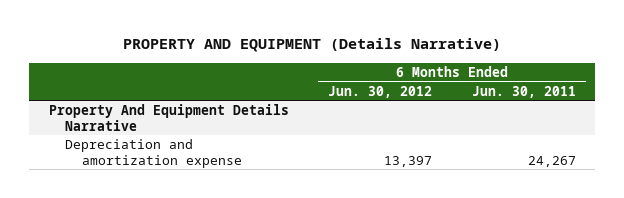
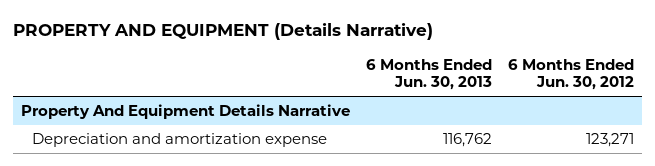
- | 6 Months Ended Jun. 30, 2012 | 6 Months Ended Jun. 30, 2011
+ | 6 Months Ended Jun. 30, 2013 | 6 Months Ended Jun. 30, 2012
- Depreciation and amortization expense | 13,397 | 24,267
+ Depreciation and amortization expense | 116,762 | 123,271

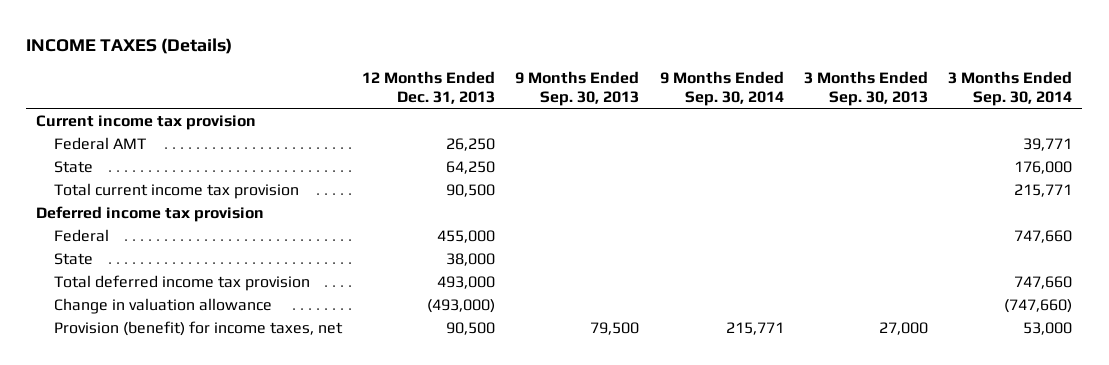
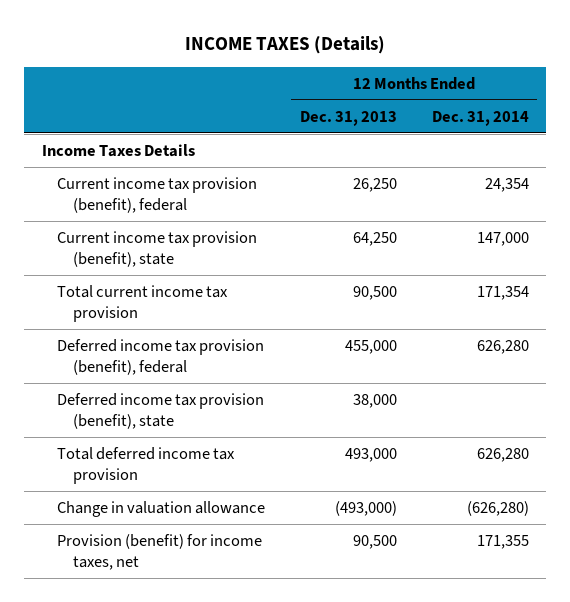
- | 12 Months Ended Dec. 31, 2013 | 9 Months Ended Sep. 30, 2013 | 9 Months Ended Sep. 30, 2014 | 3 Months Ended Sep. 30, 2013 | 3 Months Ended Sep. 30, 2014
+ | 12 Months Ended Dec. 31, 2013 | 12 Months Ended Dec. 31, 2014
- Current income tax provision
- Federal AMT | 26,250 | | | | 39,771
- State | 64,250 | | | | 176,000
+ Income Taxes Details
+ Current income tax provision (benefit), federal | 26,250 | 24,354
+ Current income tax provision (benefit), state | 64,250 | 147,000
- Deferred income tax provision
- Federal | 455,000 | | | | 747,660
- State | 38,000 | | | |
+ Deferred income tax provision (benefit), federal | 455,000 | 626,280
+ Deferred income tax provision (benefit), state | 38,000 |

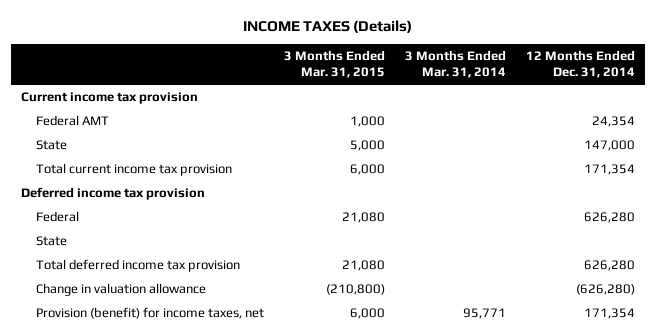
- | 12 Months Ended Dec. 31, 2013 | 12 Months Ended Dec. 31, 2014
+ | 3 Months Ended Mar. 31, 2015 | 3 Months Ended Mar. 31, 2014 | 12 Months Ended Dec. 31, 2014
- Income Taxes Details
- Current income tax provision (benefit), federal | 26,250 | 24,354
- Current income tax provision (benefit), state | 64,250 | 147,000
+ Current income tax provision
+ Federal AMT | 1,000 | | 24,354
+ State | 5,000 | | 147,000
- Deferred income tax provision (benefit), federal | 455,000 | 626,280
- Deferred income tax provision (benefit), state | 38,000 |
+ Deferred income tax provision
+ Federal | 21,080 | | 626,280
+ State
- Provision (benefit) for income taxes, net | 90,500 | 171,355
+ Provision (benefit) for income taxes, net | 6,000 | 95,771 | 171,354

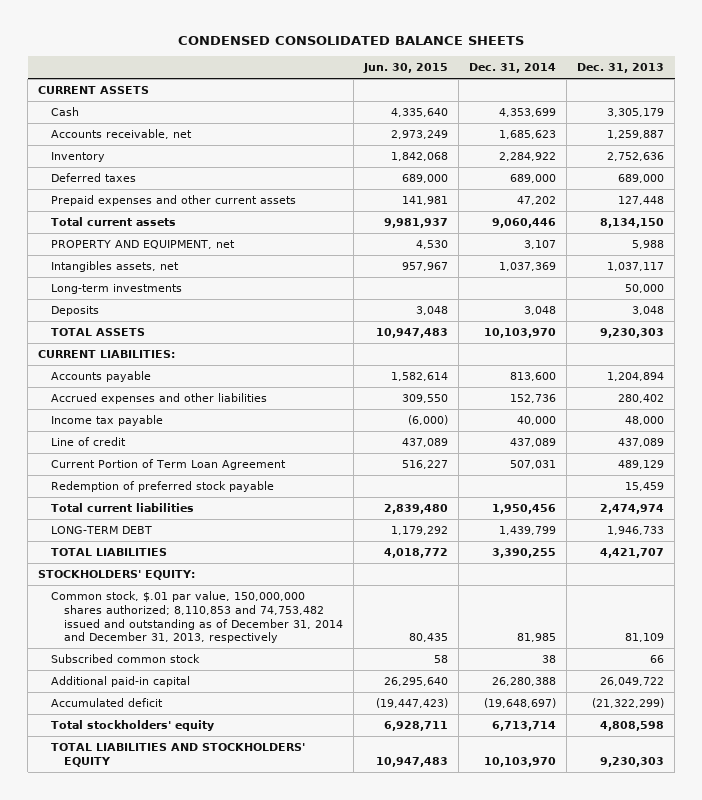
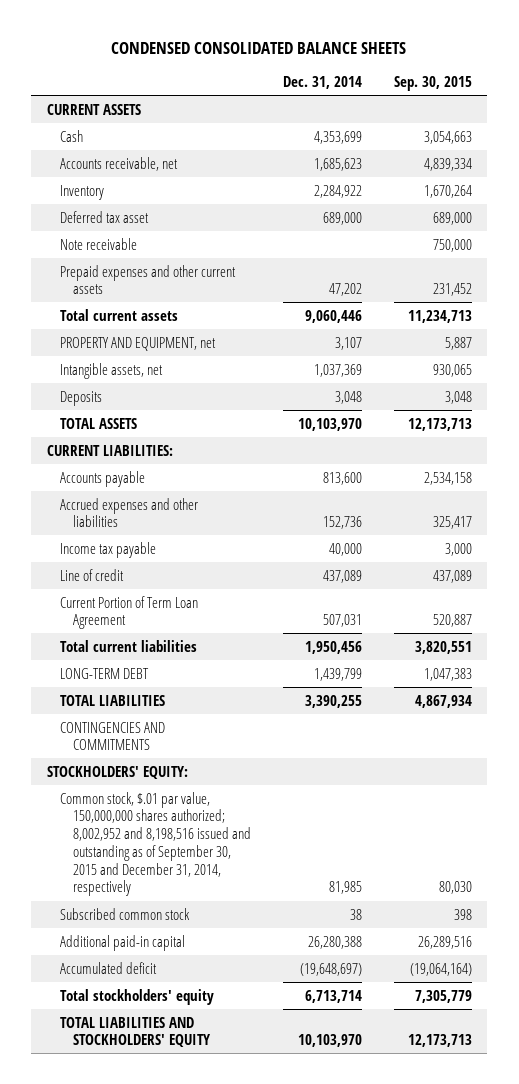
- | Jun. 30, 2015 | Dec. 31, 2014 | Dec. 31, 2013
+ | Dec. 31, 2014 | Sep. 30, 2015
- Deferred taxes | 689,000 | 689,000 | 689,000
+ Deferred tax asset | 689,000 | 689,000
+ Note receivable | | 750,000
- Intangibles assets, net | 957,967 | 1,037,369 | 1,037,117
- Long-term investments | | | 50,000
+ Intangible assets, net | 1,037,369 | 930,065
- Redemption of preferred stock payable | | | 15,459
+ CONTINGENCIES AND COMMITMENTS
- Common stock, $.01 par value, 150,000,000 shares authorized; 8,110,853 and 74,753,482 issued and outstanding as of December 31, 2014 and December 31, 2013, respectively | 80,435 | 81,985 | 81,109
+ Common stock, $.01 par value, 150,000,000 shares authorized; 8,002,952 and 8,198,516 issued and outstanding as of September 30, 2015 and December 31, 2014, respectively | 81,985 | 80,030

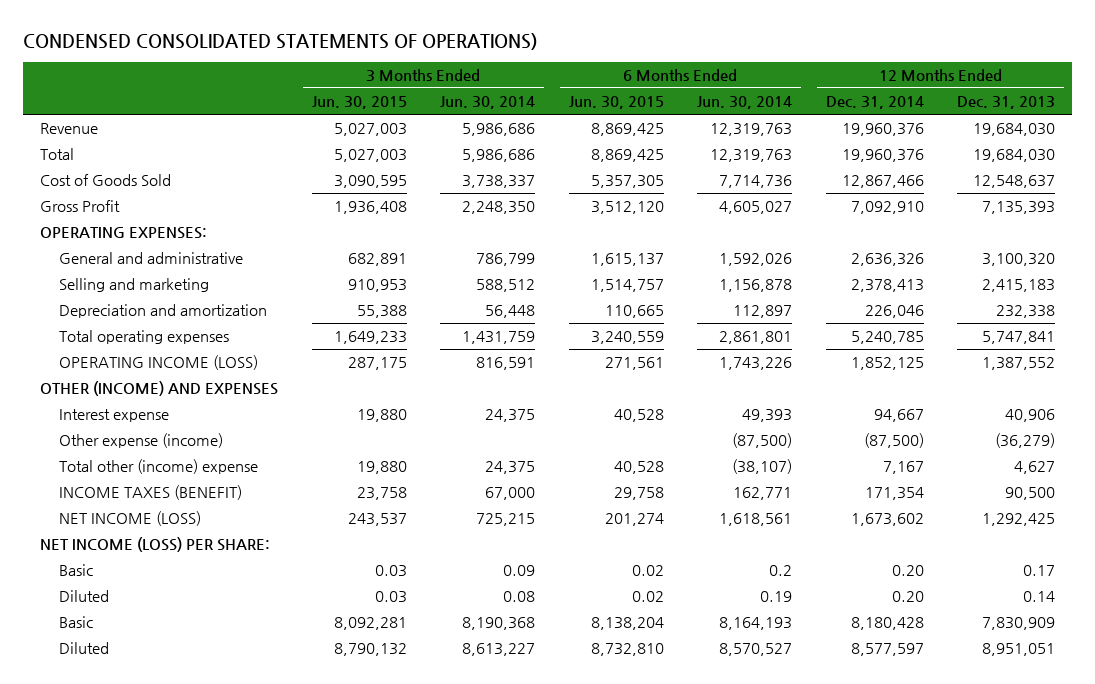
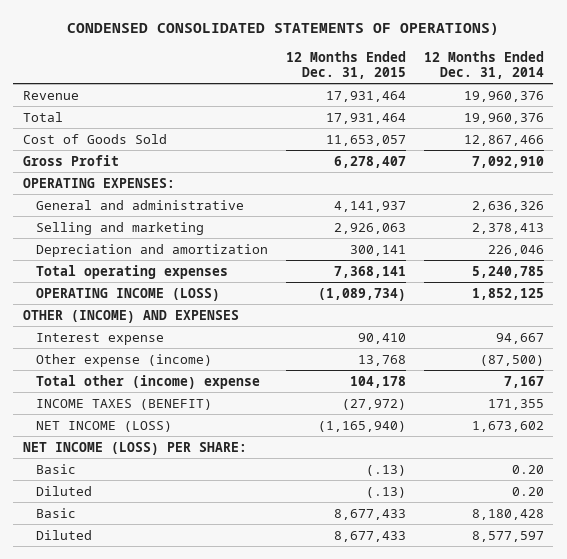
- | 3 Months Ended Jun. 30, 2015 | 3 Months Ended Jun. 30, 2014 | 6 Months Ended Jun. 30, 2015 | 6 Months Ended Jun. 30, 2014 | 12 Months Ended Dec. 31, 2014 | 12 Months Ended Dec. 31, 2013
+ | 12 Months Ended Dec. 31, 2015 | 12 Months Ended Dec. 31, 2014
- INCOME TAXES (BENEFIT) | 23,758 | 67,000 | 29,758 | 162,771 | 171,354 | 90,500
+ INCOME TAXES (BENEFIT) | (27,972) | 171,355

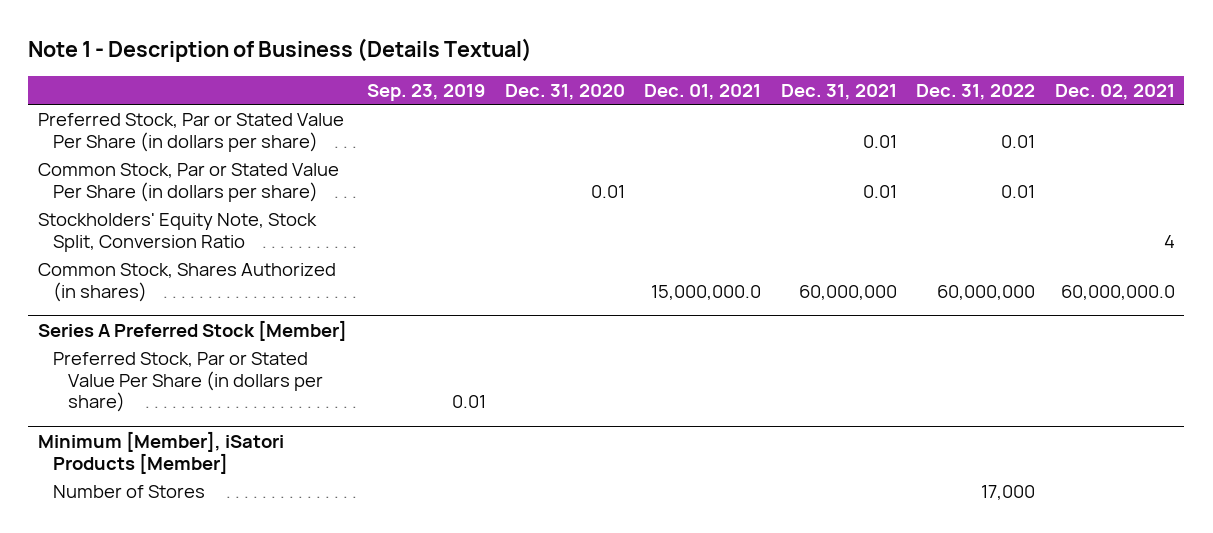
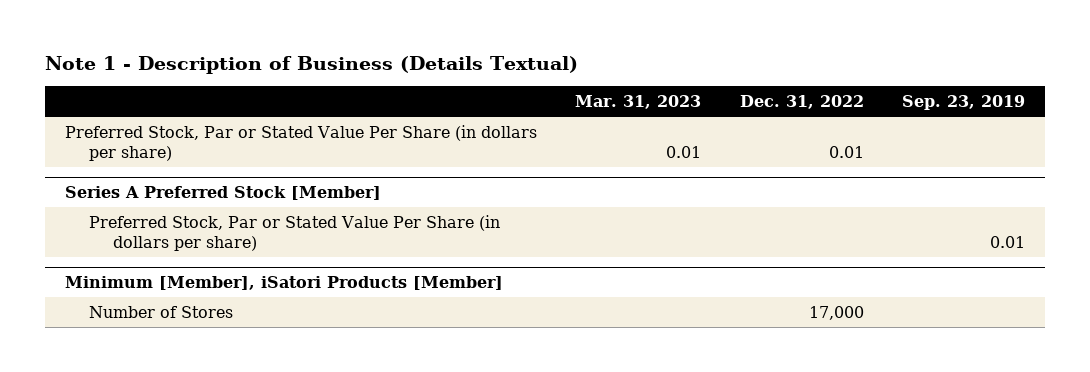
- | Sep. 23, 2019 | Dec. 31, 2020 | Dec. 01, 2021 | Dec. 31, 2021 | Dec. 31, 2022 | Dec. 02, 2021
+ | Mar. 31, 2023 | Dec. 31, 2022 | Sep. 23, 2019
- Common Stock, Par or Stated Value Per Share (in dollars per share) | | 0.01 | | 0.01 | 0.01 |
- Stockholders' Equity Note, Stock Split, Conversion Ratio | | | | | | 4
- Common Stock, Shares Authorized (in shares) | | | 15,000,000.0 | 60,000,000 | 60,000,000 | 60,000,000.0

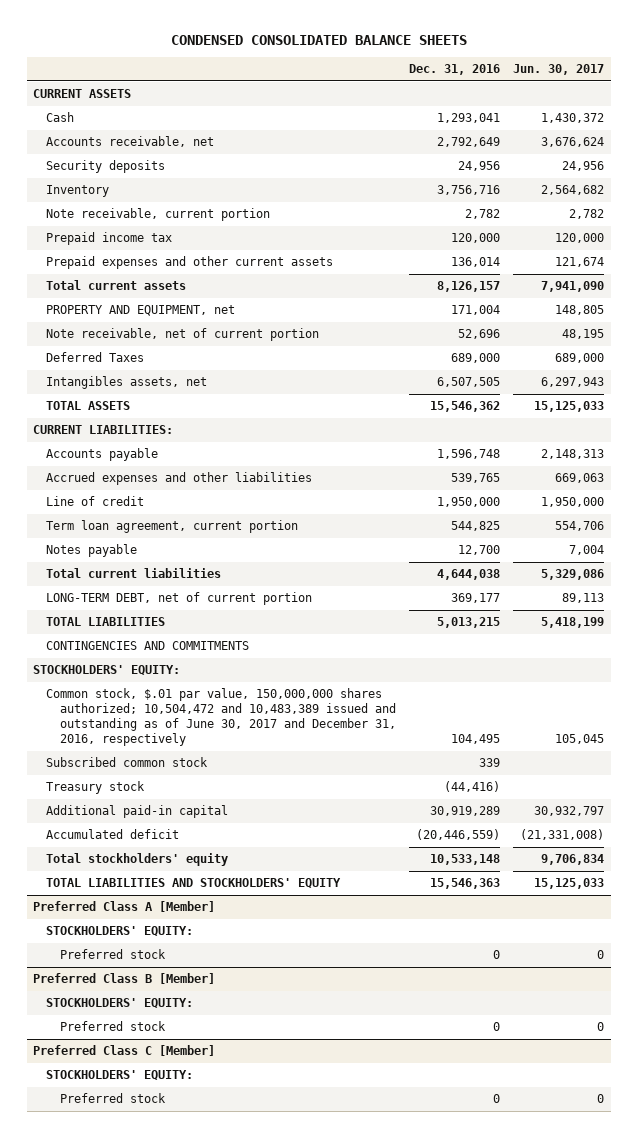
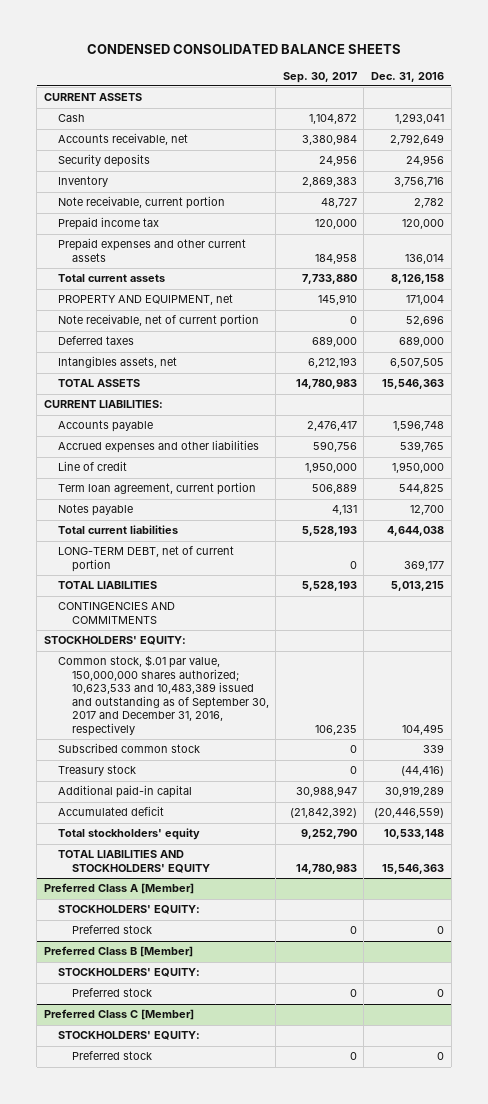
- | Dec. 31, 2016 | Jun. 30, 2017
+ | Sep. 30, 2017 | Dec. 31, 2016
- Total current assets | 8,126,157 | 7,941,090
+ Total current assets | 7,733,880 | 8,126,158
- Deferred Taxes | 689,000 | 689,000
+ Deferred taxes | 689,000 | 689,000
- TOTAL ASSETS | 15,546,362 | 15,125,033
+ TOTAL ASSETS | 14,780,983 | 15,546,363
- Common stock, $.01 par value, 150,000,000 shares authorized; 10,504,472 and 10,483,389 issued and outstanding as of June 30, 2017 and December 31, 2016, respectively | 104,495 | 105,045
+ Common stock, $.01 par value, 150,000,000 shares authorized; 10,623,533 and 10,483,389 issued and outstanding as of September 30, 2017 and December 31, 2016, respectively | 106,235 | 104,495

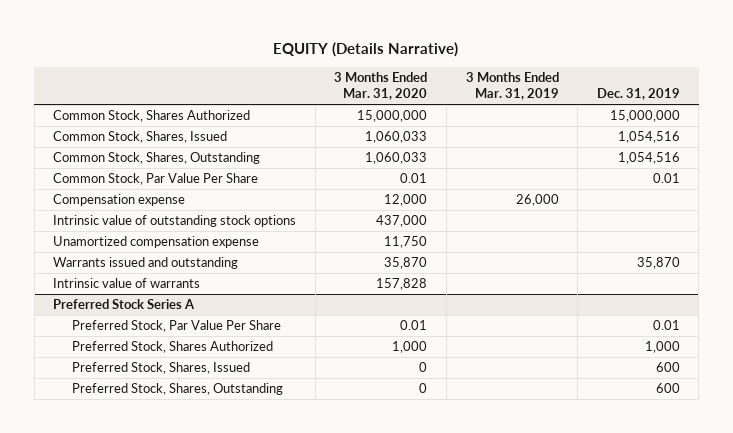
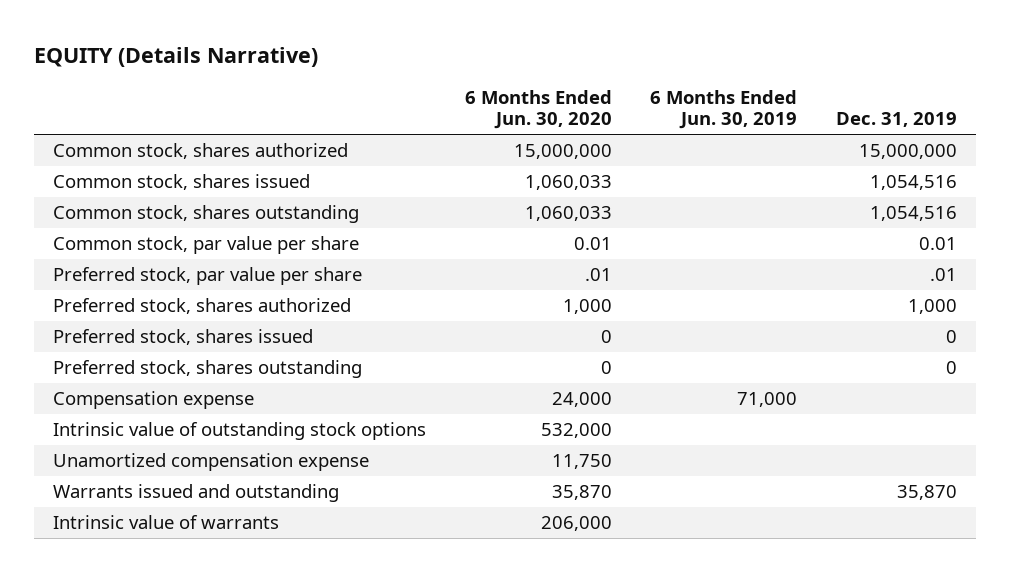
- | 3 Months Ended Mar. 31, 2020 | 3 Months Ended Mar. 31, 2019 | Dec. 31, 2019
+ | 6 Months Ended Jun. 30, 2020 | 6 Months Ended Jun. 30, 2019 | Dec. 31, 2019
- Common Stock, Shares Authorized | 15,000,000 | | 15,000,000
- Common Stock, Shares, Issued | 1,060,033 | | 1,054,516
- Common Stock, Shares, Outstanding | 1,060,033 | | 1,054,516
- Common Stock, Par Value Per Share | 0.01 | | 0.01
+ Common stock, shares authorized | 15,000,000 | | 15,000,000
+ Common stock, shares issued | 1,060,033 | | 1,054,516
+ Common stock, shares outstanding | 1,060,033 | | 1,054,516
+ Common stock, par value per share | 0.01 | | 0.01
+ Preferred stock, par value per share | .01 | | .01
+ Preferred stock, shares authorized | 1,000 | | 1,000
+ Preferred stock, shares issued | 0 | | 0
+ Preferred stock, shares outstanding | 0 | | 0
- Preferred Stock Series A
- Preferred Stock, Par Value Per Share | 0.01 | | 0.01
- Preferred Stock, Shares Authorized | 1,000 | | 1,000
- Preferred Stock, Shares, Issued | 0 | | 600
- Preferred Stock, Shares, Outstanding | 0 | | 600

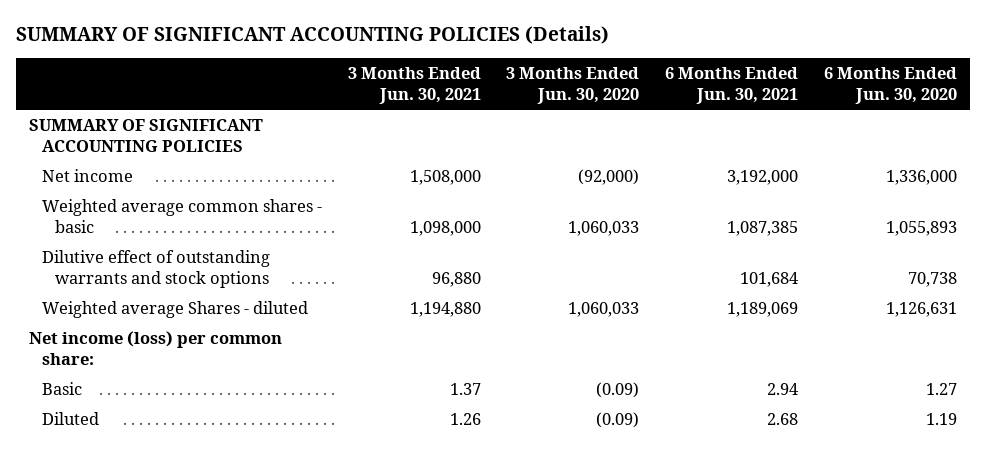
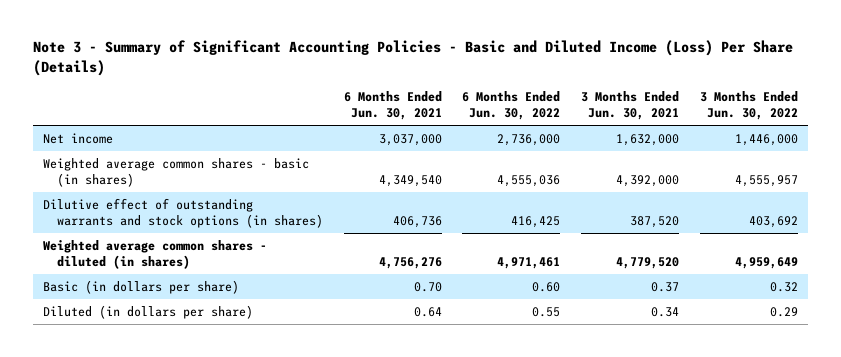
- SUMMARY OF SIGNIFICANT ACCOUNTING POLICIES (Details)
+ Note 3 - Summary of Significant Accounting Policies - Basic and Diluted Income (Loss) Per Share (Details)
- | 3 Months Ended Jun. 30, 2021 | 3 Months Ended Jun. 30, 2020 | 6 Months Ended Jun. 30, 2021 | 6 Months Ended Jun. 30, 2020
+ | 6 Months Ended Jun. 30, 2021 | 6 Months Ended Jun. 30, 2022 | 3 Months Ended Jun. 30, 2021 | 3 Months Ended Jun. 30, 2022
- SUMMARY OF SIGNIFICANT ACCOUNTING POLICIES
- Net income | 1,508,000 | (92,000) | 3,192,000 | 1,336,000
- Weighted average common shares - basic | 1,098,000 | 1,060,033 | 1,087,385 | 1,055,893
- Dilutive effect of outstanding warrants and stock options | 96,880 | | 101,684 | 70,738
- Weighted average Shares - diluted | 1,194,880 | 1,060,033 | 1,189,069 | 1,126,631
- Net income (loss) per common share:
- Basic | 1.37 | (0.09) | 2.94 | 1.27
- Diluted | 1.26 | (0.09) | 2.68 | 1.19
+ Net income | 3,037,000 | 2,736,000 | 1,632,000 | 1,446,000
+ Weighted average common shares - basic (in shares) | 4,349,540 | 4,555,036 | 4,392,000 | 4,555,957
+ Dilutive effect of outstanding warrants and stock options (in shares) | 406,736 | 416,425 | 387,520 | 403,692
+ Weighted average common shares - diluted (in shares) | 4,756,276 | 4,971,461 | 4,779,520 | 4,959,649
+ Basic (in dollars per share) | 0.70 | 0.60 | 0.37 | 0.32
+ Diluted (in dollars per share) | 0.64 | 0.55 | 0.34 | 0.29

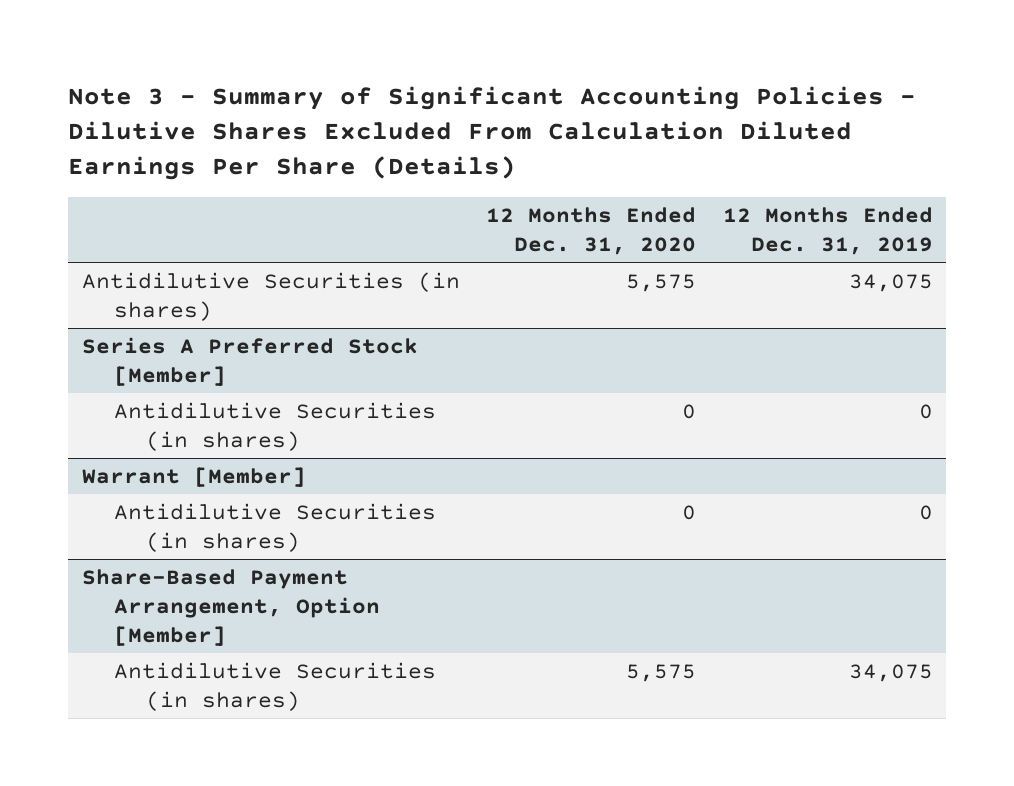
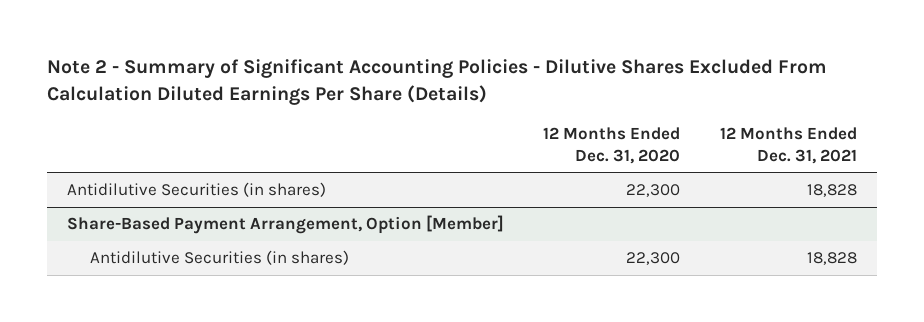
- Note 3 - Summary of Significant Accounting Policies - Dilutive Shares Excluded From Calculation Diluted Earnings Per Share (Details)
+ Note 2 - Summary of Significant Accounting Policies - Dilutive Shares Excluded From Calculation Diluted Earnings Per Share (Details)
- | 12 Months Ended Dec. 31, 2020 | 12 Months Ended Dec. 31, 2019
+ | 12 Months Ended Dec. 31, 2020 | 12 Months Ended Dec. 31, 2021
- Antidilutive Securities (in shares) | 5,575 | 34,075
- Series A Preferred Stock [Member]
- Antidilutive Securities (in shares) | 0 | 0
- Warrant [Member]
- Antidilutive Securities (in shares) | 0 | 0
+ Antidilutive Securities (in shares) | 22,300 | 18,828
@ Share-Based Payment Arrangement, Option [Member]
- Antidilutive Securities (in shares) | 5,575 | 34,075
+ Antidilutive Securities (in shares) | 22,300 | 18,828

